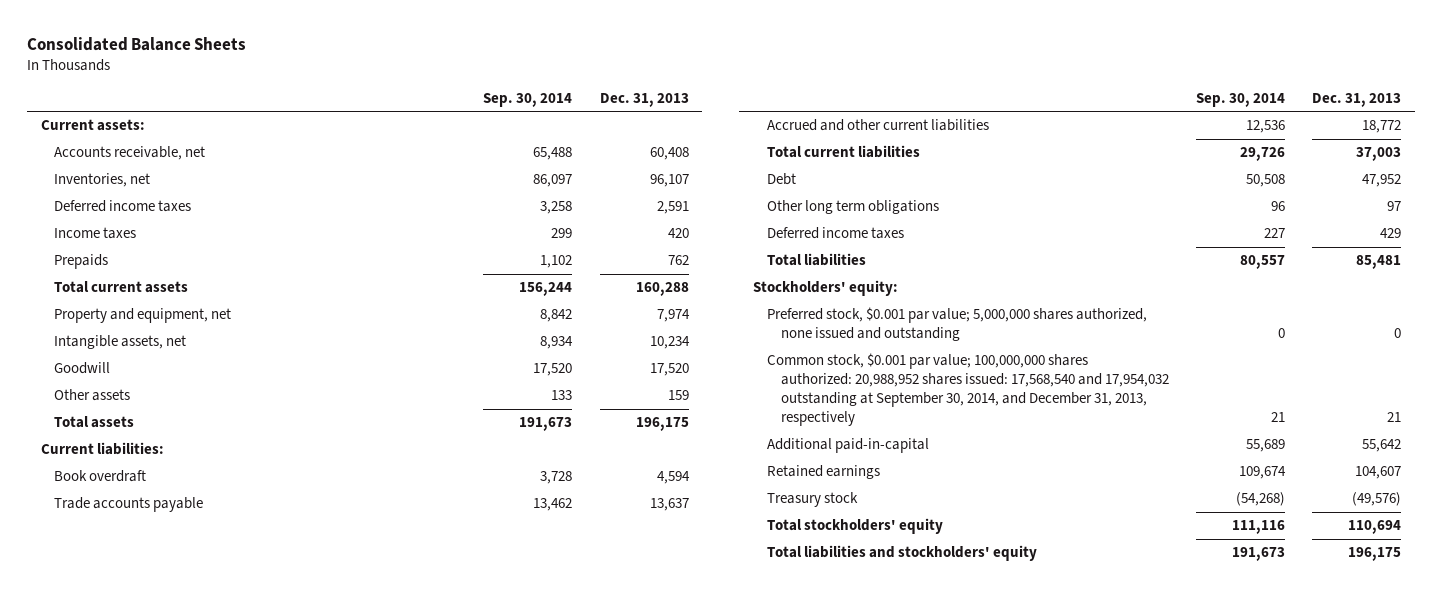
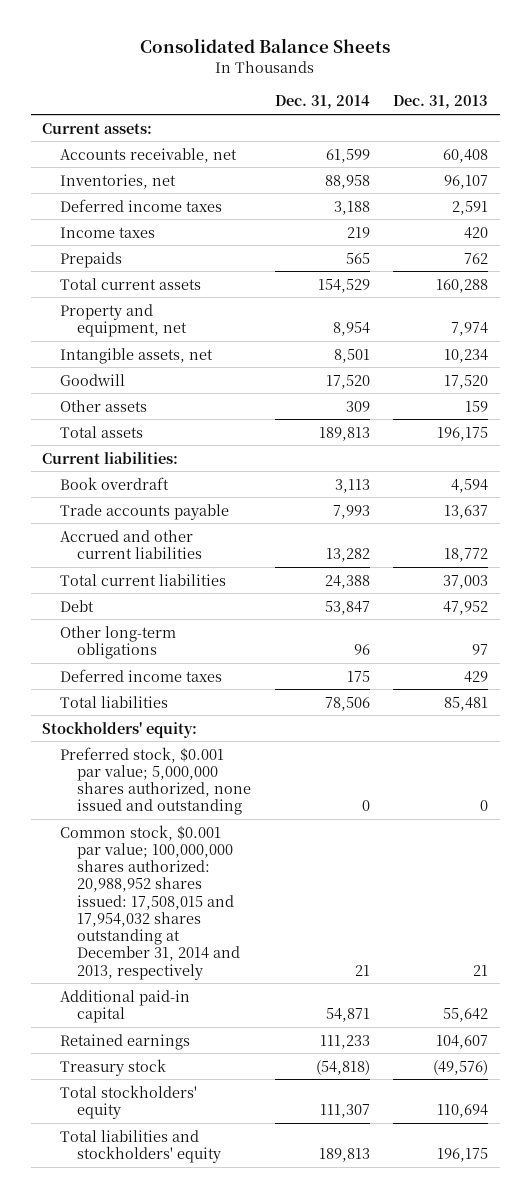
- | Sep. 30, 2014 | Dec. 31, 2013
+ | Dec. 31, 2014 | Dec. 31, 2013
- Other long term obligations | 96 | 97
+ Other long-term obligations | 96 | 97
- Common stock, $0.001 par value; 100,000,000 shares authorized: 20,988,952 shares issued: 17,568,540 and 17,954,032 outstanding at September 30, 2014, and December 31, 2013, respectively | 21 | 21
- Additional paid-in-capital | 55,689 | 55,642
+ Common stock, $0.001 par value; 100,000,000 shares authorized: 20,988,952 shares issued: 17,508,015 and 17,954,032 shares outstanding at December 31, 2014 and 2013, respectively | 21 | 21
+ Additional paid-in capital | 54,871 | 55,642

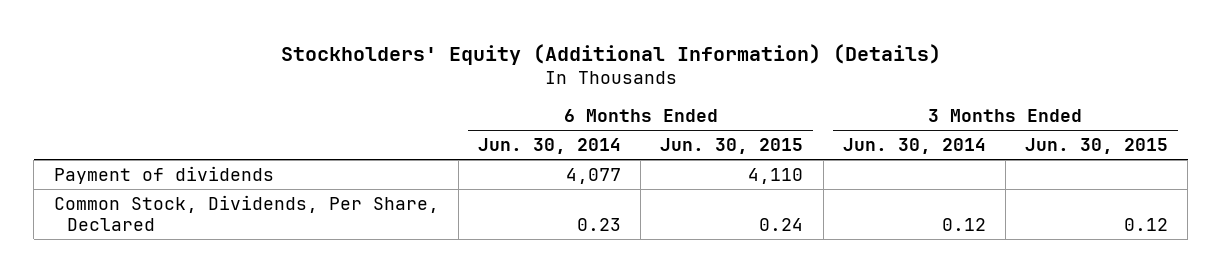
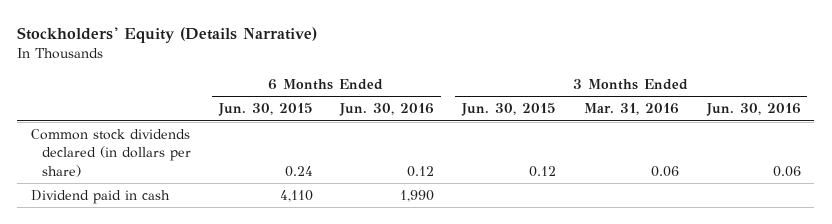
- Stockholders' Equity (Additional Information) (Details)
+ Stockholders' Equity (Details Narrative)
- | 6 Months Ended Jun. 30, 2014 | 6 Months Ended Jun. 30, 2015 | 3 Months Ended Jun. 30, 2014 | 3 Months Ended Jun. 30, 2015
+ | 6 Months Ended Jun. 30, 2015 | 6 Months Ended Jun. 30, 2016 | 3 Months Ended Jun. 30, 2015 | 3 Months Ended Mar. 31, 2016 | 3 Months Ended Jun. 30, 2016
- Payment of dividends | 4,077 | 4,110 | |
- Common Stock, Dividends, Per Share, Declared | 0.23 | 0.24 | 0.12 | 0.12
+ Common stock dividends declared (in dollars per share) | 0.24 | 0.12 | 0.12 | 0.06 | 0.06
+ Dividend paid in cash | 4,110 | 1,990 | | |

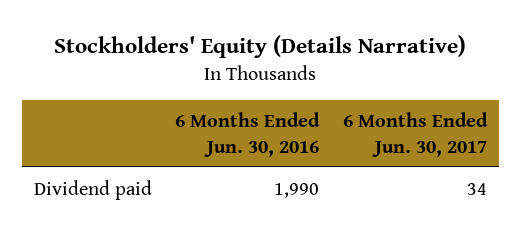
- | 6 Months Ended Jun. 30, 2015 | 6 Months Ended Jun. 30, 2016 | 3 Months Ended Jun. 30, 2015 | 3 Months Ended Mar. 31, 2016 | 3 Months Ended Jun. 30, 2016
+ | 6 Months Ended Jun. 30, 2016 | 6 Months Ended Jun. 30, 2017
- Common stock dividends declared (in dollars per share) | 0.24 | 0.12 | 0.12 | 0.06 | 0.06
- Dividend paid in cash | 4,110 | 1,990 | | |
+ Dividend paid | 1,990 | 34

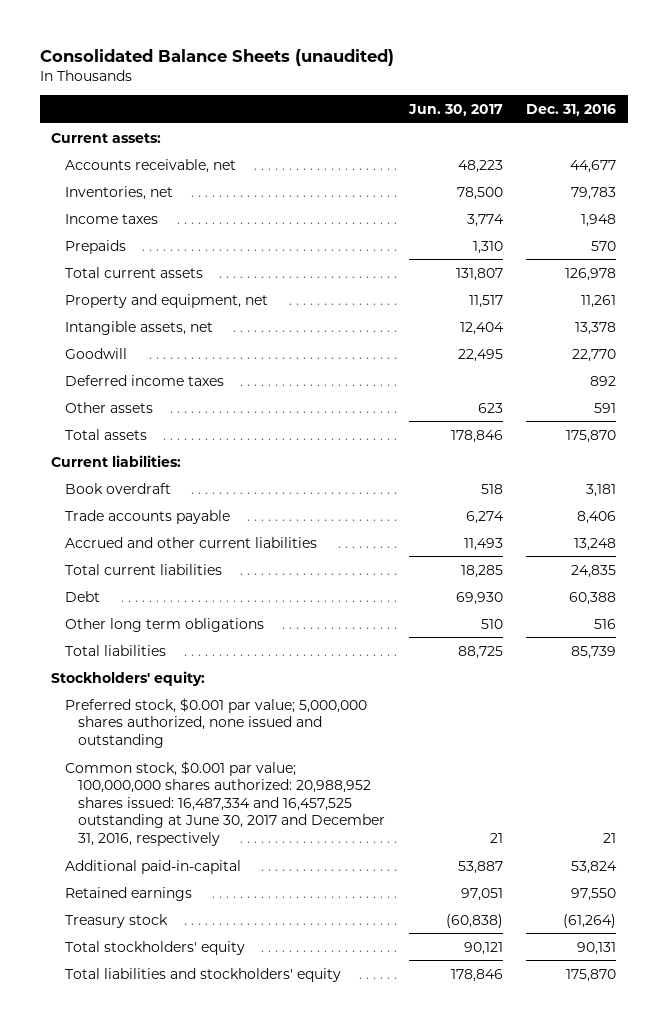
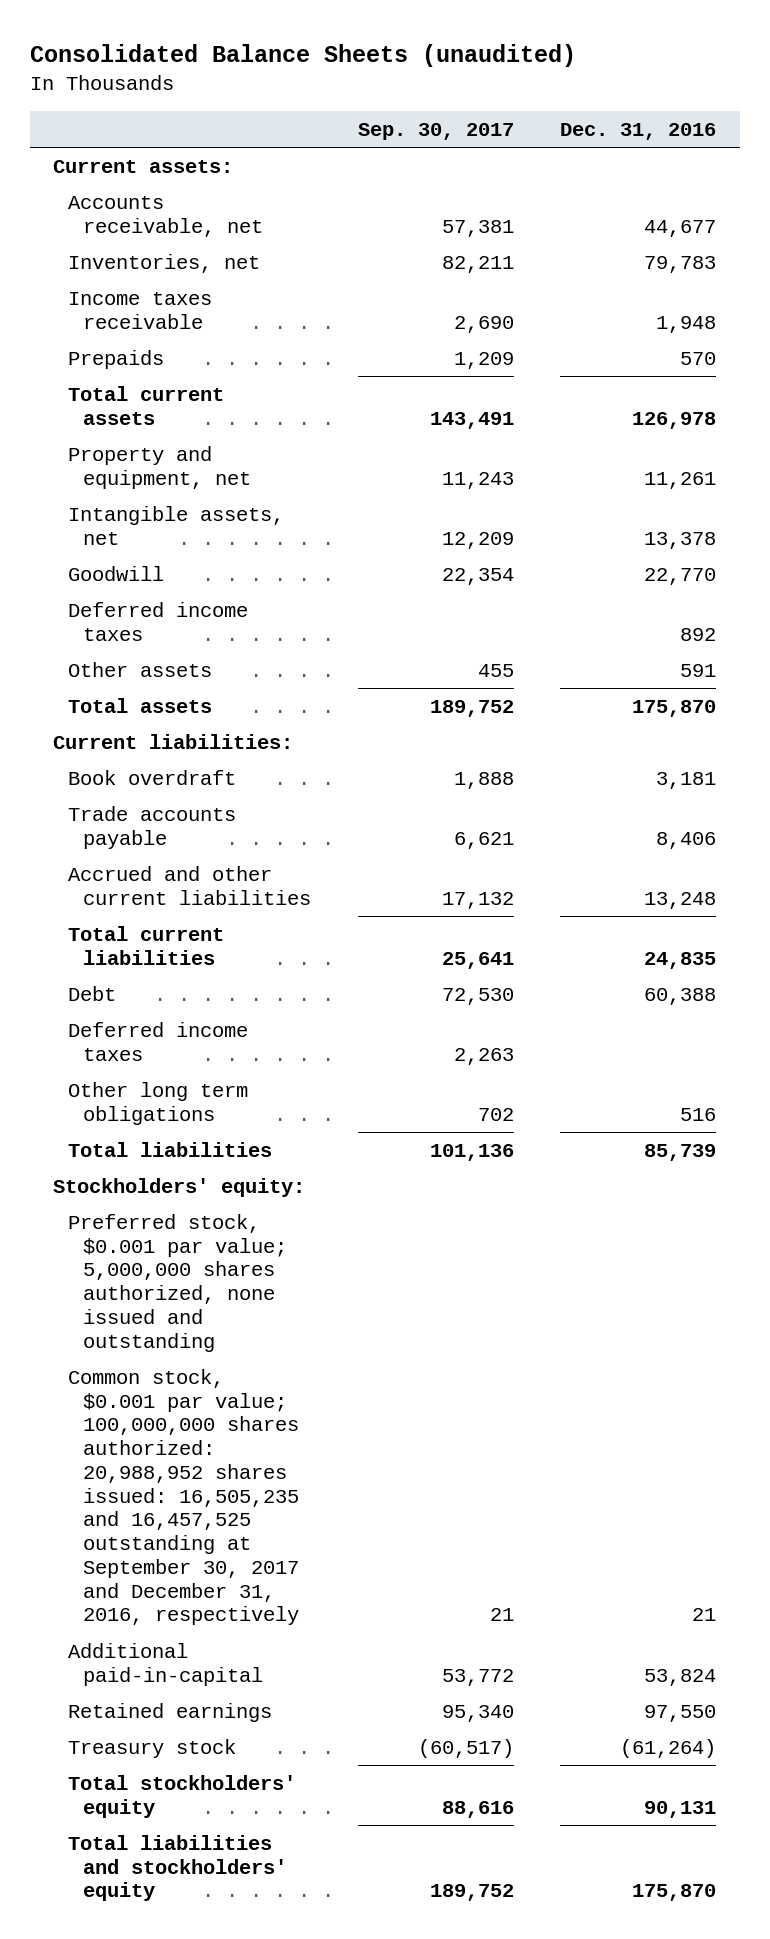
- | Jun. 30, 2017 | Dec. 31, 2016
+ | Sep. 30, 2017 | Dec. 31, 2016
- Income taxes | 3,774 | 1,948
+ Income taxes receivable | 2,690 | 1,948
+ Deferred income taxes | 2,263 |
- Common stock, $0.001 par value; 100,000,000 shares authorized: 20,988,952 shares issued: 16,487,334 and 16,457,525 outstanding at June 30, 2017 and December 31, 2016, respectively | 21 | 21
+ Common stock, $0.001 par value; 100,000,000 shares authorized: 20,988,952 shares issued: 16,505,235 and 16,457,525 outstanding at September 30, 2017 and December 31, 2016, respectively | 21 | 21

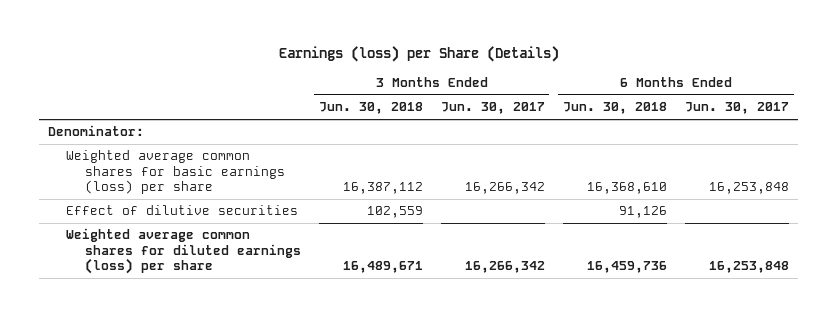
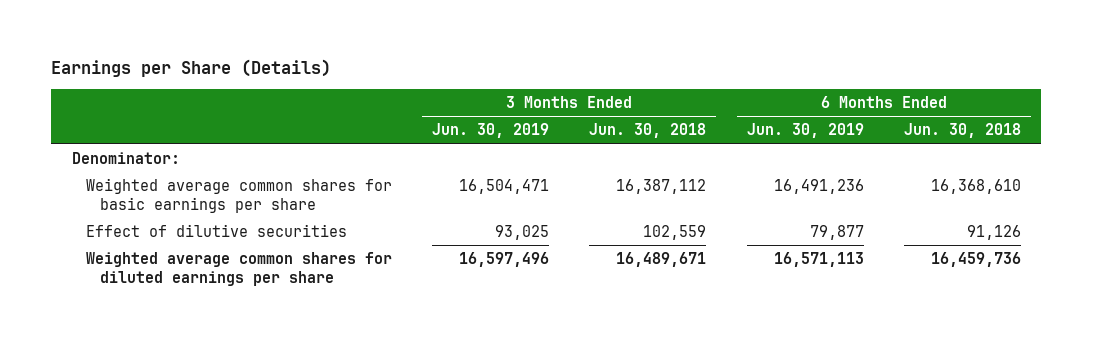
- Earnings (loss) per Share (Details)
+ Earnings per Share (Details)
- | 3 Months Ended Jun. 30, 2018 | 3 Months Ended Jun. 30, 2017 | 6 Months Ended Jun. 30, 2018 | 6 Months Ended Jun. 30, 2017
+ | 3 Months Ended Jun. 30, 2019 | 3 Months Ended Jun. 30, 2018 | 6 Months Ended Jun. 30, 2019 | 6 Months Ended Jun. 30, 2018
- Weighted average common shares for basic earnings (loss) per share | 16,387,112 | 16,266,342 | 16,368,610 | 16,253,848
+ Weighted average common shares for basic earnings per share | 16,504,471 | 16,387,112 | 16,491,236 | 16,368,610
- Weighted average common shares for diluted earnings (loss) per share | 16,489,671 | 16,266,342 | 16,459,736 | 16,253,848
+ Weighted average common shares for diluted earnings per share | 16,597,496 | 16,489,671 | 16,571,113 | 16,459,736

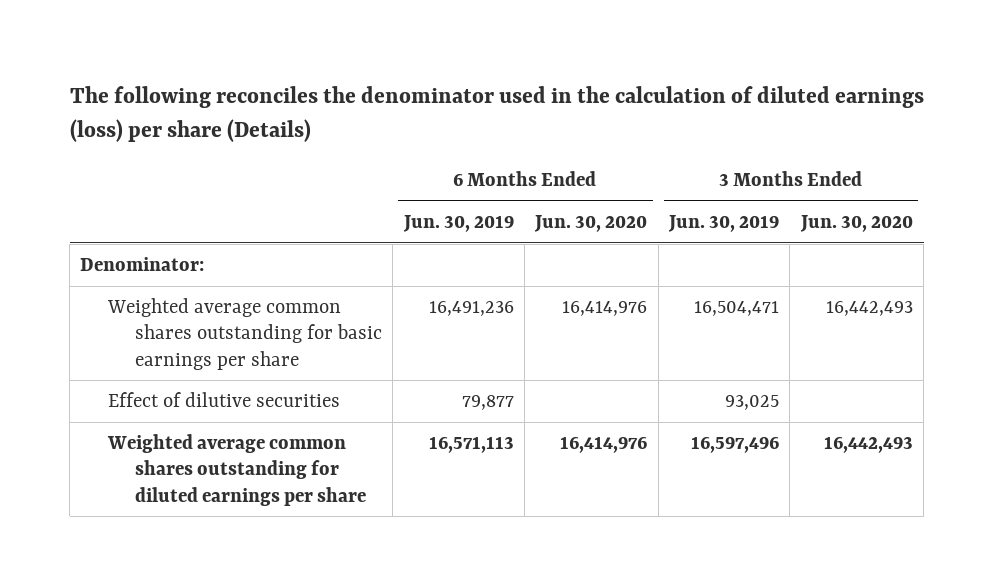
- Earnings per Share (Details)
+ The following reconciles the denominator used in the calculation of diluted earnings (loss) per share (Details)
- | 3 Months Ended Jun. 30, 2019 | 3 Months Ended Jun. 30, 2018 | 6 Months Ended Jun. 30, 2019 | 6 Months Ended Jun. 30, 2018
+ | 6 Months Ended Jun. 30, 2019 | 6 Months Ended Jun. 30, 2020 | 3 Months Ended Jun. 30, 2019 | 3 Months Ended Jun. 30, 2020
- Weighted average common shares for basic earnings per share | 16,504,471 | 16,387,112 | 16,491,236 | 16,368,610
+ Weighted average common shares outstanding for basic earnings per share | 16,491,236 | 16,414,976 | 16,504,471 | 16,442,493
- Weighted average common shares for diluted earnings per share | 16,597,496 | 16,489,671 | 16,571,113 | 16,459,736
+ Weighted average common shares outstanding for diluted earnings per share | 16,571,113 | 16,414,976 | 16,597,496 | 16,442,493

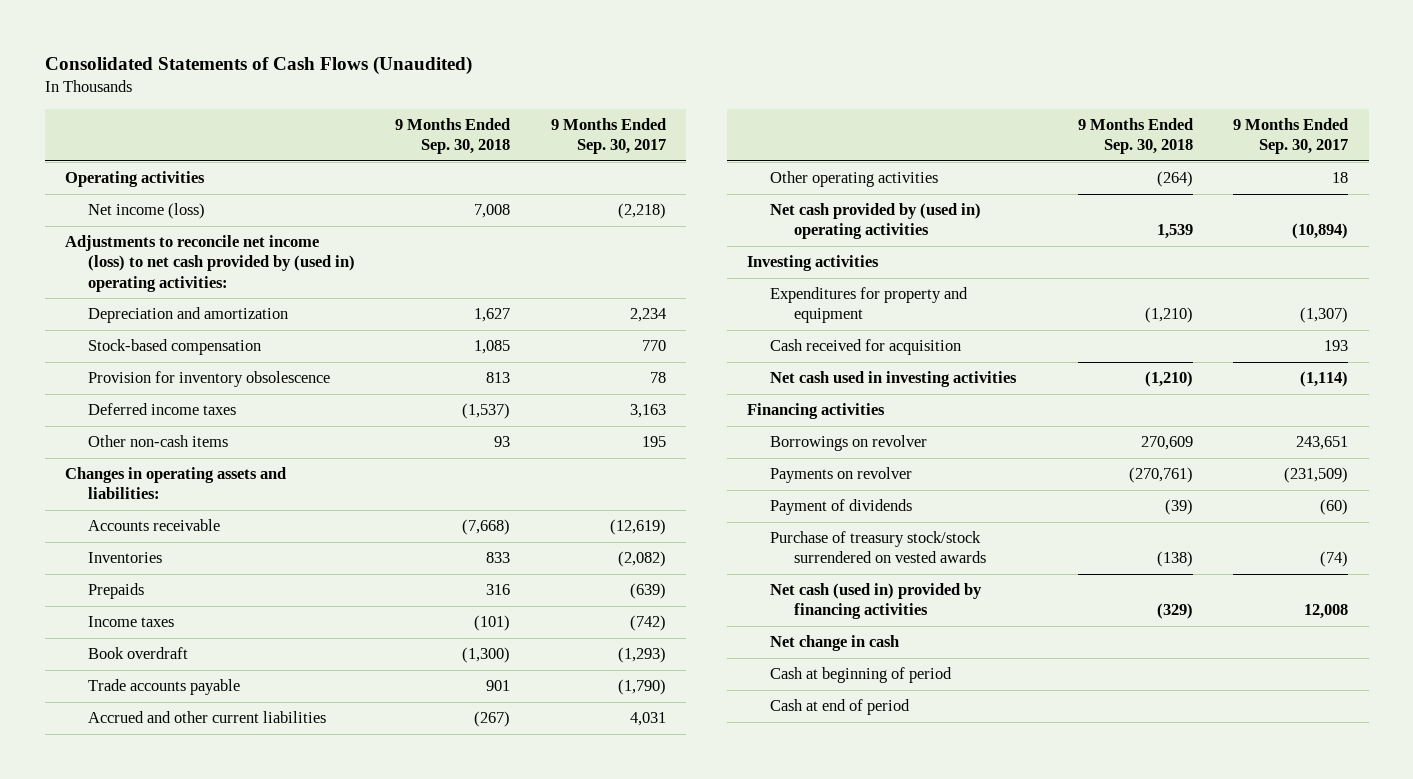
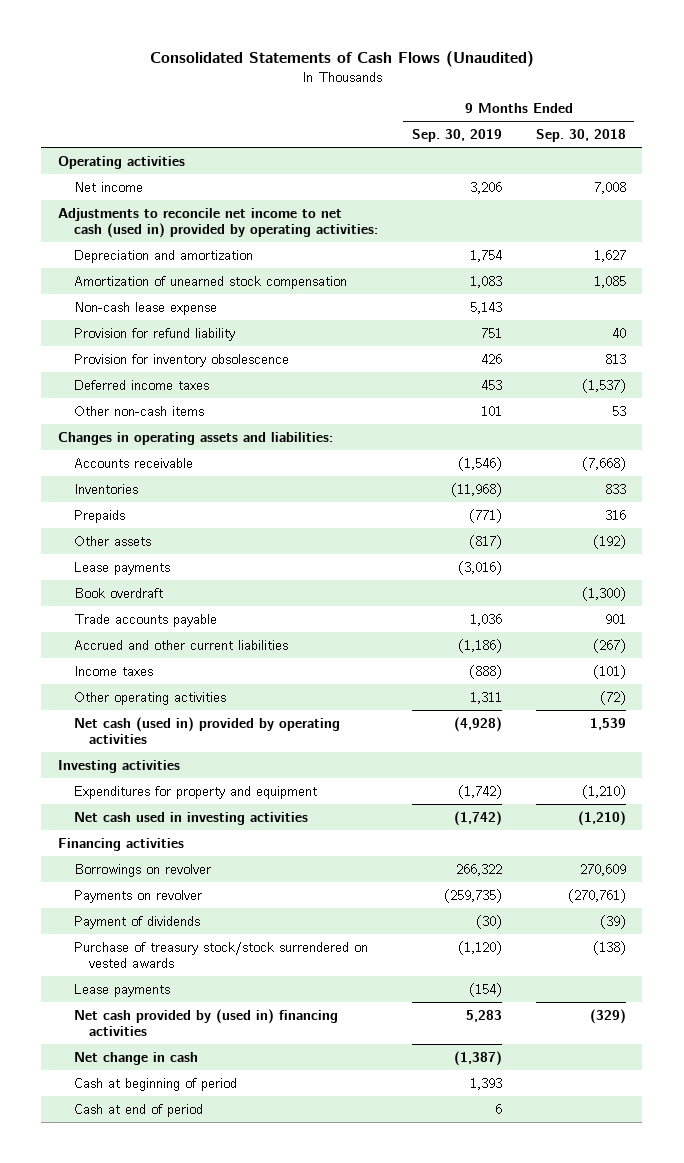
- | 9 Months Ended Sep. 30, 2018 | 9 Months Ended Sep. 30, 2017
+ | 9 Months Ended Sep. 30, 2019 | 9 Months Ended Sep. 30, 2018
- Net income (loss) | 7,008 | (2,218)
- Adjustments to reconcile net income (loss) to net cash provided by (used in) operating activities:
+ Net income | 3,206 | 7,008
+ Adjustments to reconcile net income to net cash (used in) provided by operating activities:
- Stock-based compensation | 1,085 | 770
+ Amortization of unearned stock compensation | 1,083 | 1,085
+ Non-cash lease expense | 5,143 |
+ Provision for refund liability | 751 | 40
- Other non-cash items | 93 | 195
+ Other non-cash items | 101 | 53
+ Other assets | (817) | (192)
+ Lease payments | (3,016) |
- Other operating activities | (264) | 18
- Net cash provided by (used in) operating activities | 1,539 | (10,894)
moved down: Income taxes | (888) | (101)
+ Other operating activities | 1,311 | (72)
+ Net cash (used in) provided by operating activities | (4,928) | 1,539
- Cash received for acquisition | | 193
- Net cash (used in) provided by financing activities | (329) | 12,008
+ Lease payments | (154) |
+ Net cash provided by (used in) financing activities | 5,283 | (329)

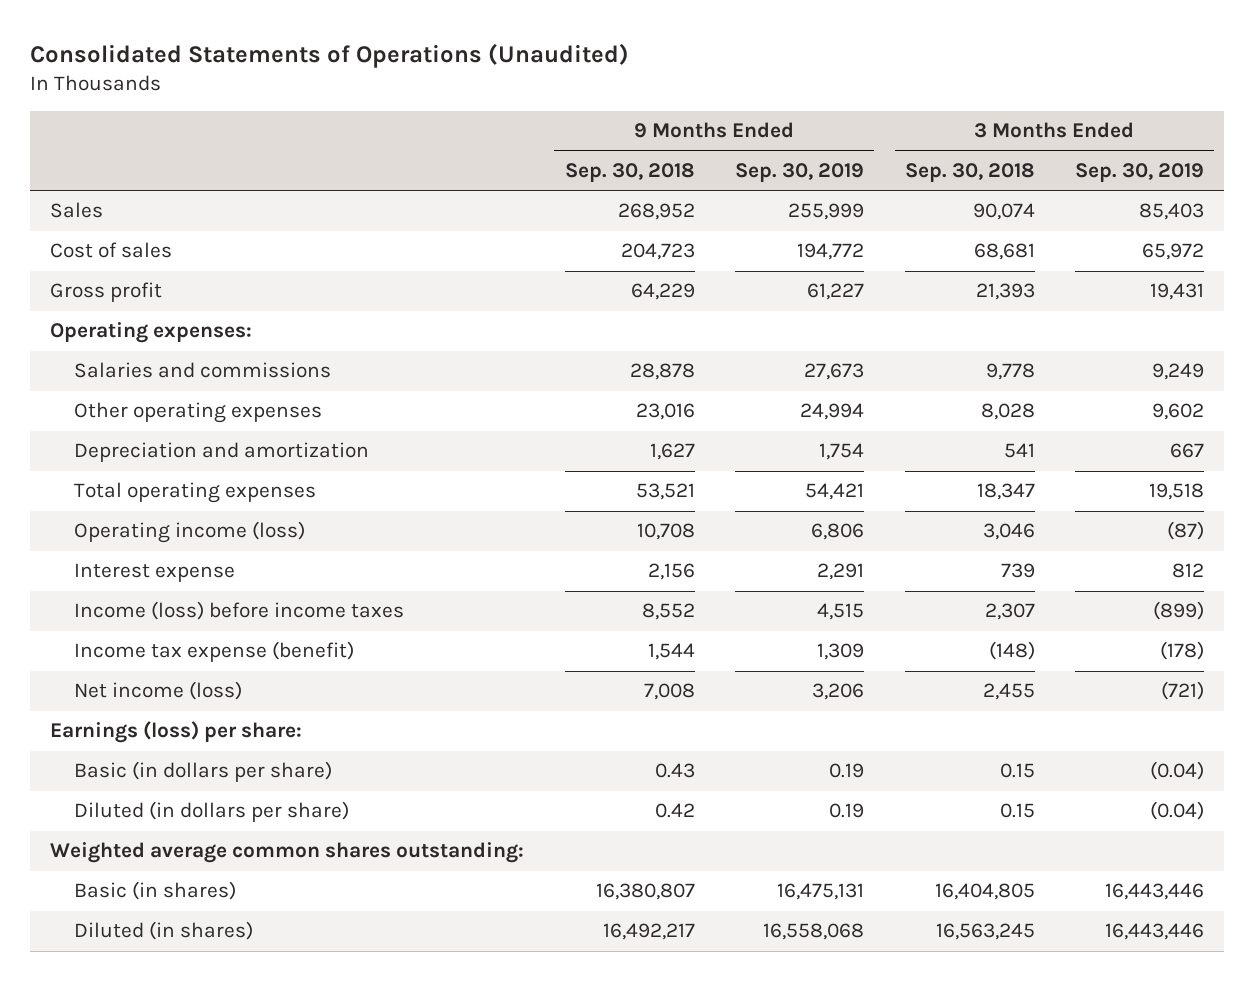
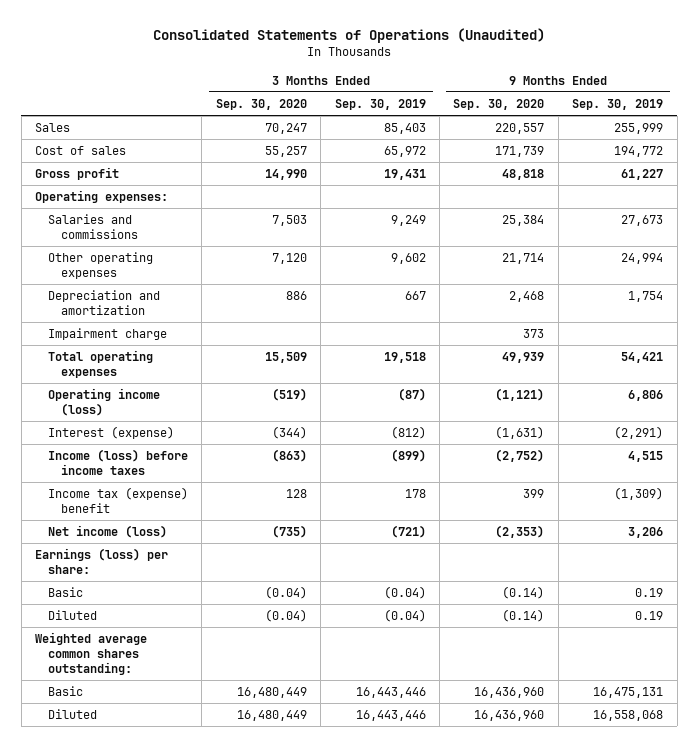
- | 9 Months Ended Sep. 30, 2018 | 9 Months Ended Sep. 30, 2019 | 3 Months Ended Sep. 30, 2018 | 3 Months Ended Sep. 30, 2019
+ | 3 Months Ended Sep. 30, 2020 | 3 Months Ended Sep. 30, 2019 | 9 Months Ended Sep. 30, 2020 | 9 Months Ended Sep. 30, 2019
+ Impairment charge | | | 373 |
- Interest expense | 2,156 | 2,291 | 739 | 812
+ Interest (expense) | (344) | (812) | (1,631) | (2,291)
- Income tax expense (benefit) | 1,544 | 1,309 | (148) | (178)
+ Income tax (expense) benefit | 128 | 178 | 399 | (1,309)
- Basic (in dollars per share) | 0.43 | 0.19 | 0.15 | (0.04)
- Diluted (in dollars per share) | 0.42 | 0.19 | 0.15 | (0.04)
+ Basic | (0.04) | (0.04) | (0.14) | 0.19
+ Diluted | (0.04) | (0.04) | (0.14) | 0.19
- Basic (in shares) | 16,380,807 | 16,475,131 | 16,404,805 | 16,443,446
- Diluted (in shares) | 16,492,217 | 16,558,068 | 16,563,245 | 16,443,446
+ Basic | 16,480,449 | 16,443,446 | 16,436,960 | 16,475,131
+ Diluted | 16,480,449 | 16,443,446 | 16,436,960 | 16,558,068

